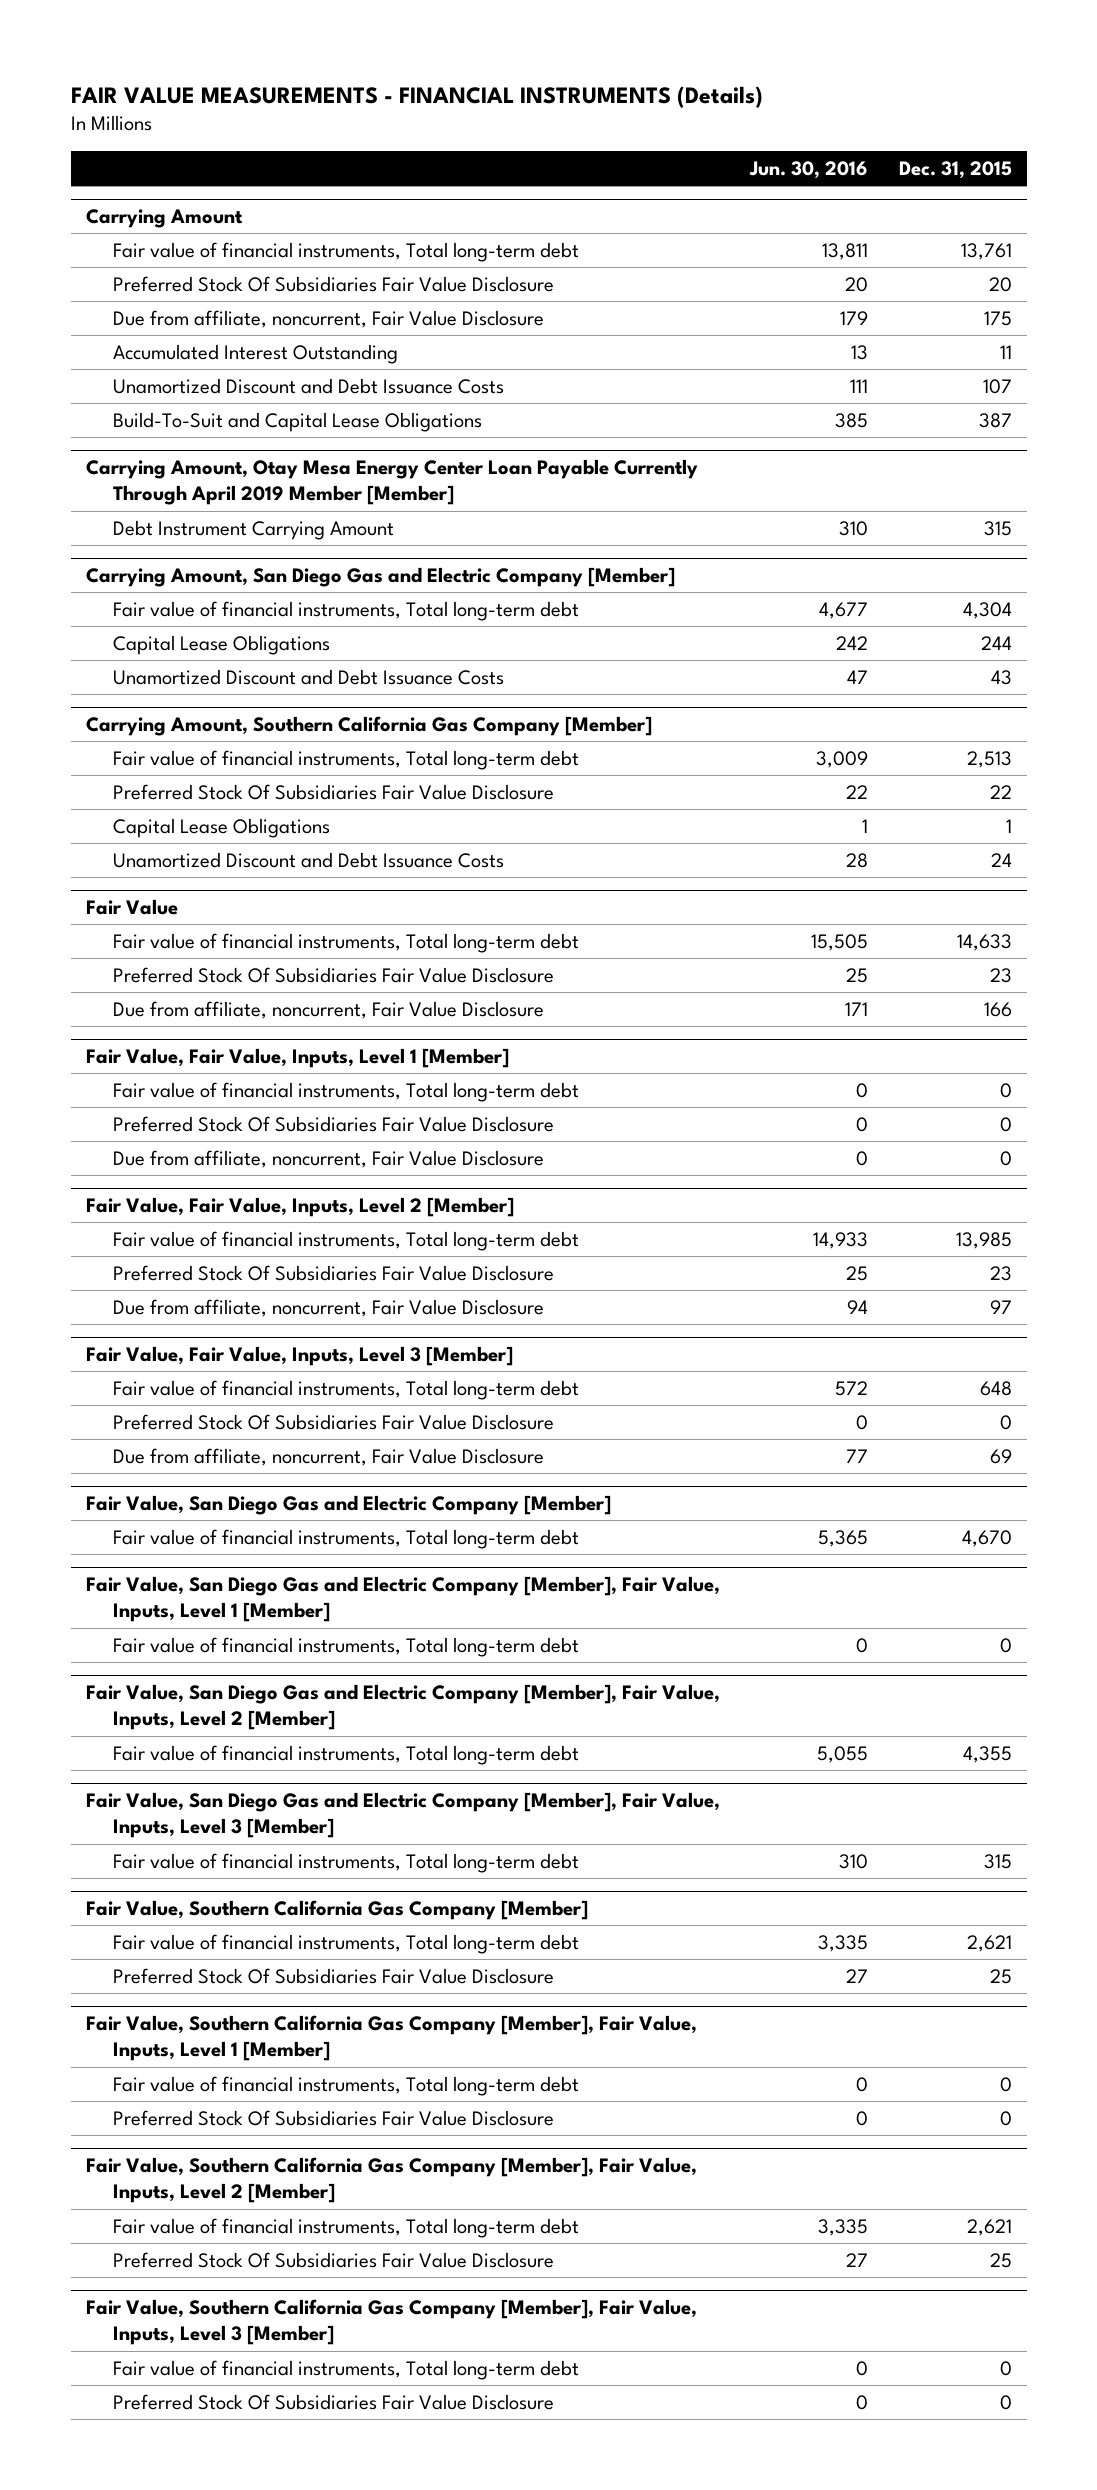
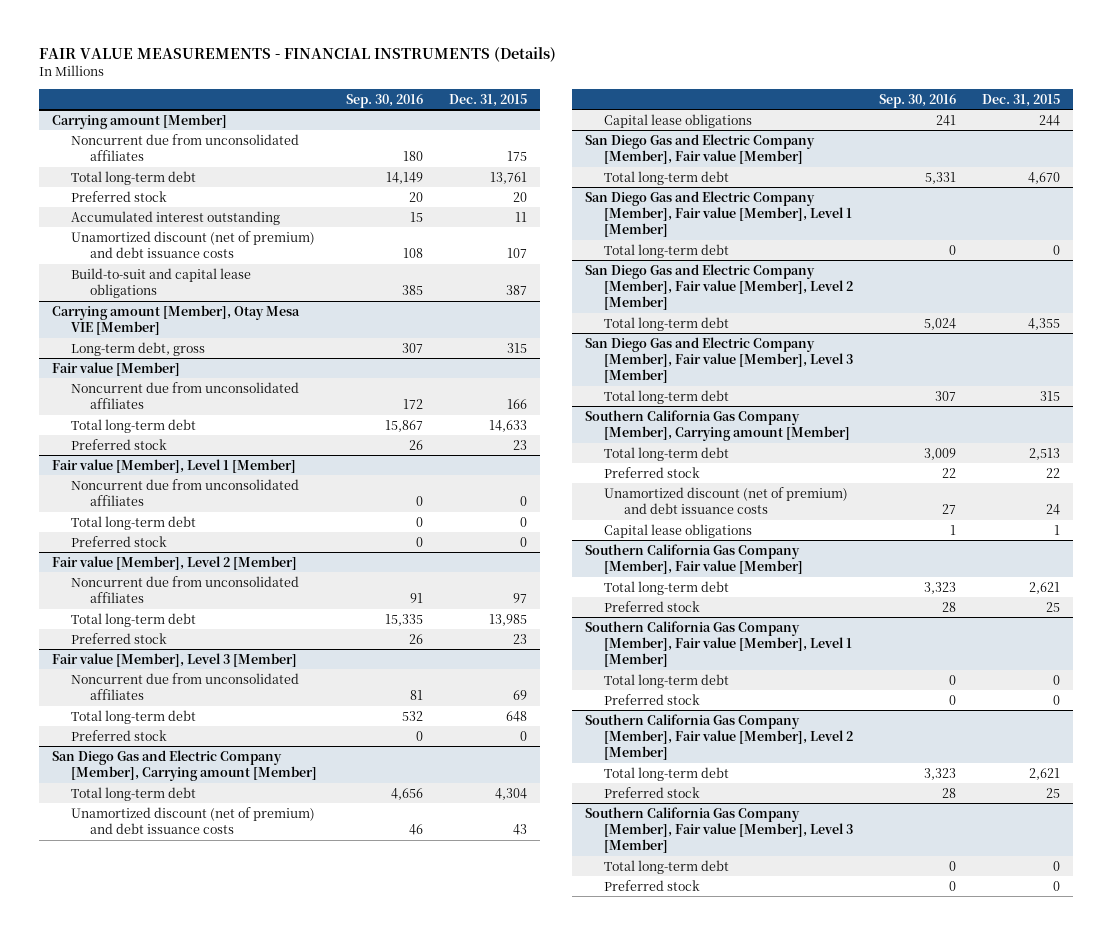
- | Jun. 30, 2016 | Dec. 31, 2015
+ | Sep. 30, 2016 | Dec. 31, 2015
- Carrying Amount
- Fair value of financial instruments, Total long-term debt | 13,811 | 13,761
- Preferred Stock Of Subsidiaries Fair Value Disclosure | 20 | 20
- Due from affiliate, noncurrent, Fair Value Disclosure | 179 | 175
- Accumulated Interest Outstanding | 13 | 11
- Unamortized Discount and Debt Issuance Costs | 111 | 107
- Build-To-Suit and Capital Lease Obligations | 385 | 387
- Carrying Amount, Otay Mesa Energy Center Loan Payable Currently Through April 2019 Member [Member]
- Debt Instrument Carrying Amount | 310 | 315
- Carrying Amount, San Diego Gas and Electric Company [Member]
- Fair value of financial instruments, Total long-term debt | 4,677 | 4,304
- Capital Lease Obligations | 242 | 244
- Unamortized Discount and Debt Issuance Costs | 47 | 43
- Carrying Amount, Southern California Gas Company [Member]
- Fair value of financial instruments, Total long-term debt | 3,009 | 2,513
- Preferred Stock Of Subsidiaries Fair Value Disclosure | 22 | 22
- Capital Lease Obligations | 1 | 1
- Unamortized Discount and Debt Issuance Costs | 28 | 24
- Fair Value
- Fair value of financial instruments, Total long-term debt | 15,505 | 14,633
- Preferred Stock Of Subsidiaries Fair Value Disclosure | 25 | 23
- Due from affiliate, noncurrent, Fair Value Disclosure | 171 | 166
- Fair Value, Fair Value, Inputs, Level 1 [Member]
- Fair value of financial instruments, Total long-term debt | 0 | 0
- Preferred Stock Of Subsidiaries Fair Value Disclosure | 0 | 0
- Due from affiliate, noncurrent, Fair Value Disclosure | 0 | 0
- Fair Value, Fair Value, Inputs, Level 2 [Member]
- Fair value of financial instruments, Total long-term debt | 14,933 | 13,985
- Preferred Stock Of Subsidiaries Fair Value Disclosure | 25 | 23
- Due from affiliate, noncurrent, Fair Value Disclosure | 94 | 97
- Fair Value, Fair Value, Inputs, Level 3 [Member]
- Fair value of financial instruments, Total long-term debt | 572 | 648
- Preferred Stock Of Subsidiaries Fair Value Disclosure | 0 | 0
- Due from affiliate, noncurrent, Fair Value Disclosure | 77 | 69
- Fair Value, San Diego Gas and Electric Company [Member]
- Fair value of financial instruments, Total long-term debt | 5,365 | 4,670
- Fair Value, San Diego Gas and Electric Company [Member], Fair Value, Inputs, Level 1 [Member]
- Fair value of financial instruments, Total long-term debt | 0 | 0
- Fair Value, San Diego Gas and Electric Company [Member], Fair Value, Inputs, Level 2 [Member]
- Fair value of financial instruments, Total long-term debt | 5,055 | 4,355
- Fair Value, San Diego Gas and Electric Company [Member], Fair Value, Inputs, Level 3 [Member]
- Fair value of financial instruments, Total long-term debt | 310 | 315
- Fair Value, Southern California Gas Company [Member]
- Fair value of financial instruments, Total long-term debt | 3,335 | 2,621
- Preferred Stock Of Subsidiaries Fair Value Disclosure | 27 | 25
- Fair Value, Southern California Gas Company [Member], Fair Value, Inputs, Level 1 [Member]
- Fair value of financial instruments, Total long-term debt | 0 | 0
- Preferred Stock Of Subsidiaries Fair Value Disclosure | 0 | 0
- Fair Value, Southern California Gas Company [Member], Fair Value, Inputs, Level 2 [Member]
- Fair value of financial instruments, Total long-term debt | 3,335 | 2,621
- Preferred Stock Of Subsidiaries Fair Value Disclosure | 27 | 25
- Fair Value, Southern California Gas Company [Member], Fair Value, Inputs, Level 3 [Member]
- Fair value of financial instruments, Total long-term debt | 0 | 0
- Preferred Stock Of Subsidiaries Fair Value Disclosure | 0 | 0
+ Carrying amount [Member]
+ Noncurrent due from unconsolidated affiliates | 180 | 175
+ Total long-term debt | 14,149 | 13,761
+ Preferred stock | 20 | 20
+ Accumulated interest outstanding | 15 | 11
+ Unamortized discount (net of premium) and debt issuance costs | 108 | 107
+ Build-to-suit and capital lease obligations | 385 | 387
+ Carrying amount [Member], Otay Mesa VIE [Member]
+ Long-term debt, gross | 307 | 315
+ Fair value [Member]
+ Noncurrent due from unconsolidated affiliates | 172 | 166
+ Total long-term debt | 15,867 | 14,633
+ Preferred stock | 26 | 23
+ Fair value [Member], Level 1 [Member]
+ Noncurrent due from unconsolidated affiliates | 0 | 0
+ Total long-term debt | 0 | 0
+ Preferred stock | 0 | 0
+ Fair value [Member], Level 2 [Member]
+ Noncurrent due from unconsolidated affiliates | 91 | 97
+ Total long-term debt | 15,335 | 13,985
+ Preferred stock | 26 | 23
+ Fair value [Member], Level 3 [Member]
+ Noncurrent due from unconsolidated affiliates | 81 | 69
+ Total long-term debt | 532 | 648
+ Preferred stock | 0 | 0
+ San Diego Gas and Electric Company [Member], Carrying amount [Member]
+ Total long-term debt | 4,656 | 4,304
+ Unamortized discount (net of premium) and debt issuance costs | 46 | 43
+ Capital lease obligations | 241 | 244
+ San Diego Gas and Electric Company [Member], Fair value [Member]
+ Total long-term debt | 5,331 | 4,670
+ San Diego Gas and Electric Company [Member], Fair value [Member], Level 1 [Member]
+ Total long-term debt | 0 | 0
+ San Diego Gas and Electric Company [Member], Fair value [Member], Level 2 [Member]
+ Total long-term debt | 5,024 | 4,355
+ San Diego Gas and Electric Company [Member], Fair value [Member], Level 3 [Member]
+ Total long-term debt | 307 | 315
+ Southern California Gas Company [Member], Carrying amount [Member]
+ Total long-term debt | 3,009 | 2,513
+ Preferred stock | 22 | 22
+ Unamortized discount (net of premium) and debt issuance costs | 27 | 24
+ Capital lease obligations | 1 | 1
+ Southern California Gas Company [Member], Fair value [Member]
+ Total long-term debt | 3,323 | 2,621
+ Preferred stock | 28 | 25
+ Southern California Gas Company [Member], Fair value [Member], Level 1 [Member]
+ Total long-term debt | 0 | 0
+ Preferred stock | 0 | 0
+ Southern California Gas Company [Member], Fair value [Member], Level 2 [Member]
+ Total long-term debt | 3,323 | 2,621
+ Preferred stock | 28 | 25
+ Southern California Gas Company [Member], Fair value [Member], Level 3 [Member]
+ Total long-term debt | 0 | 0
+ Preferred stock | 0 | 0

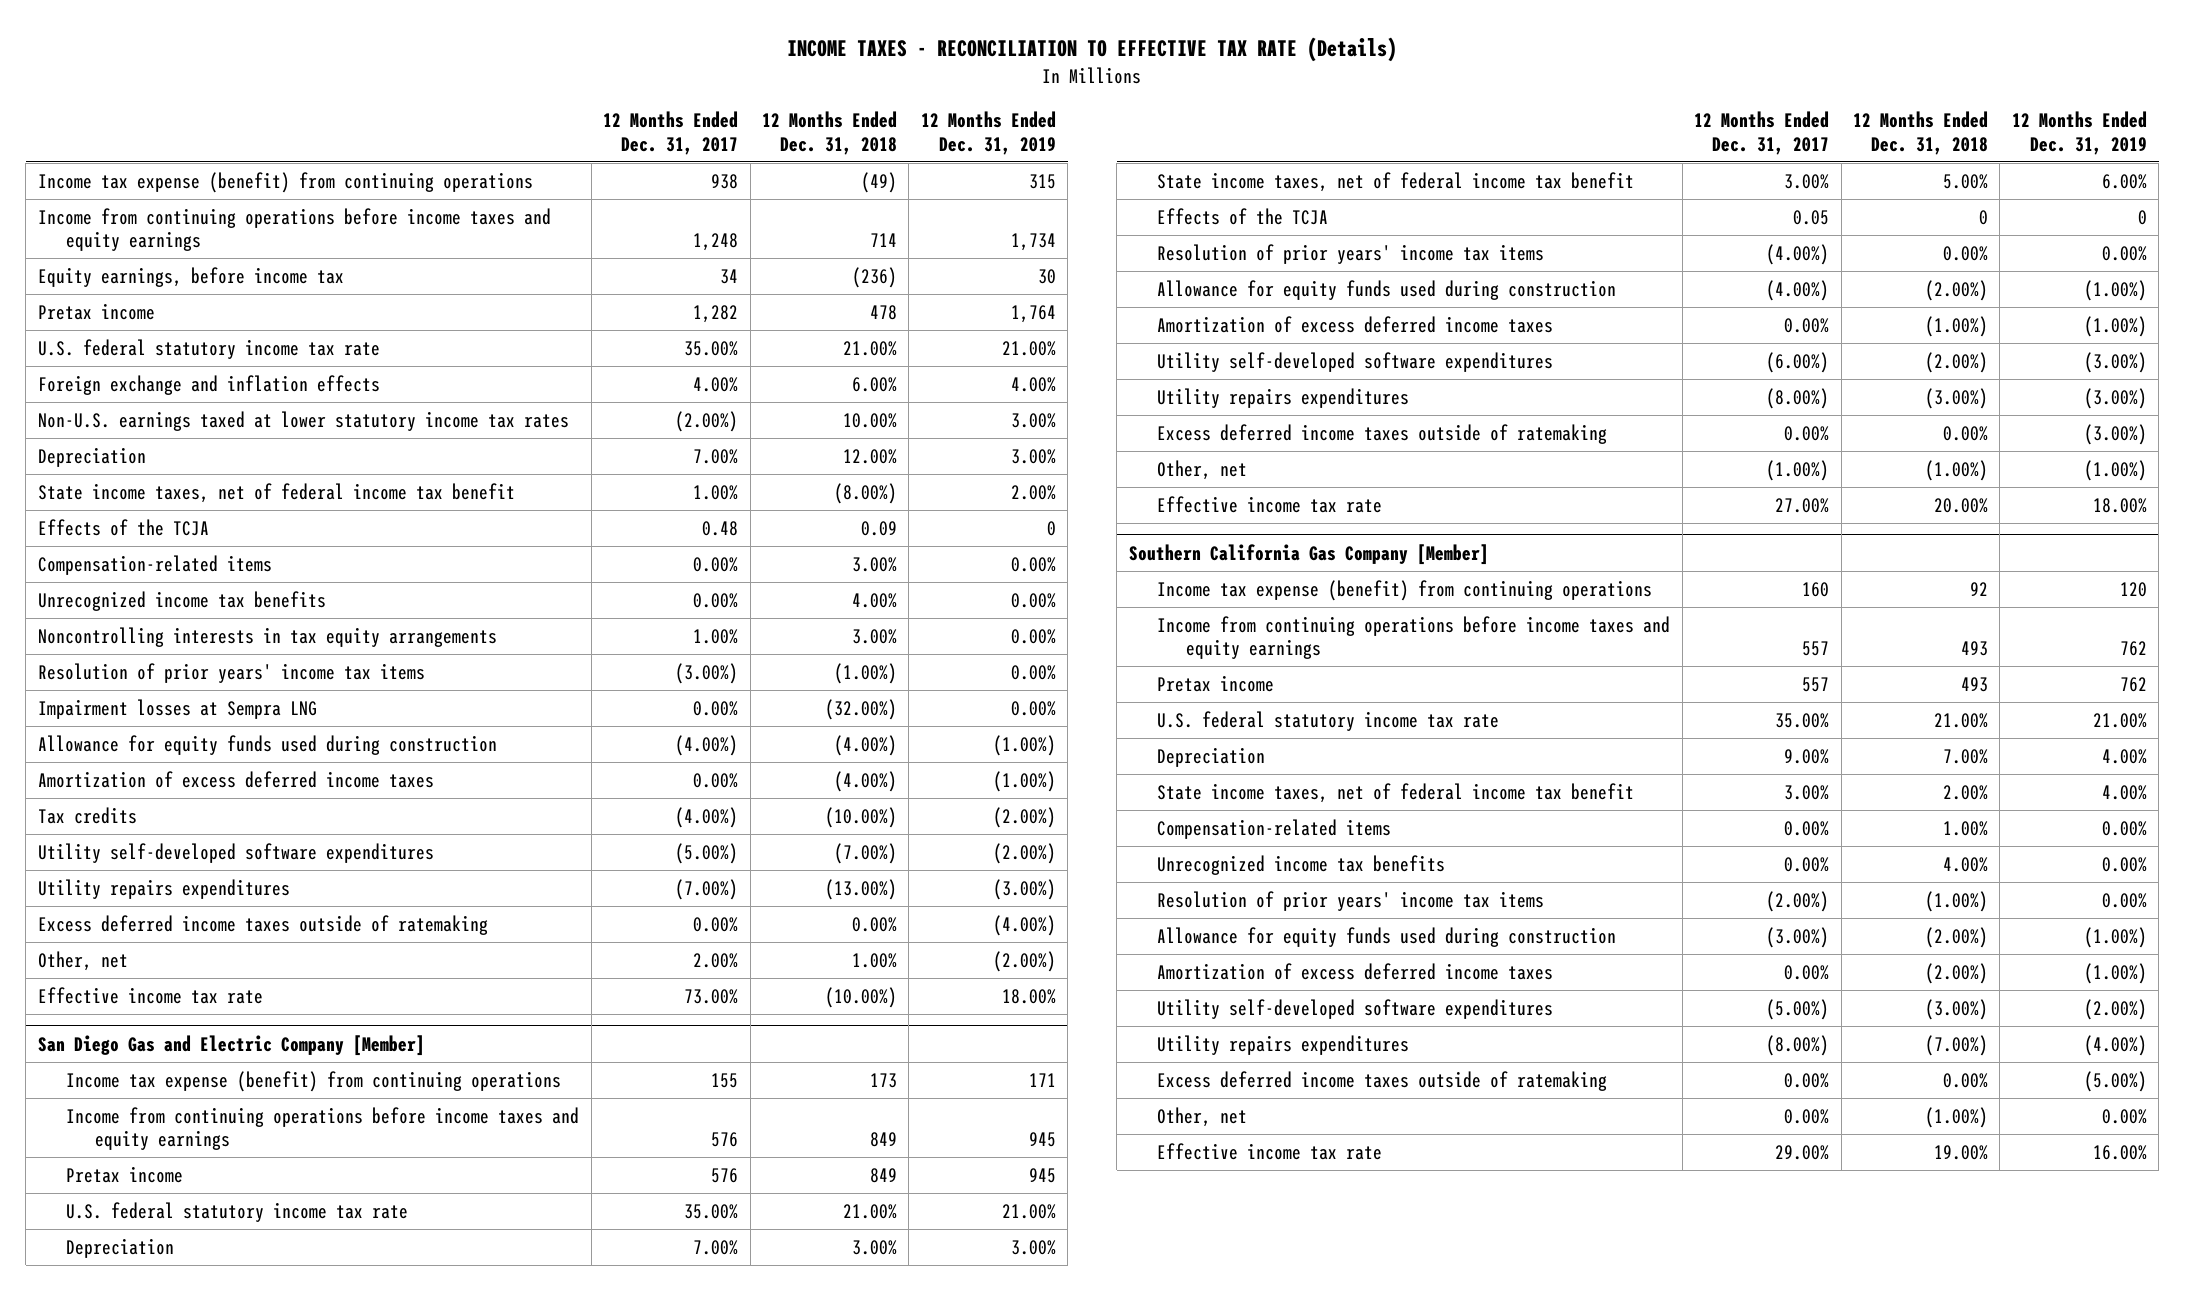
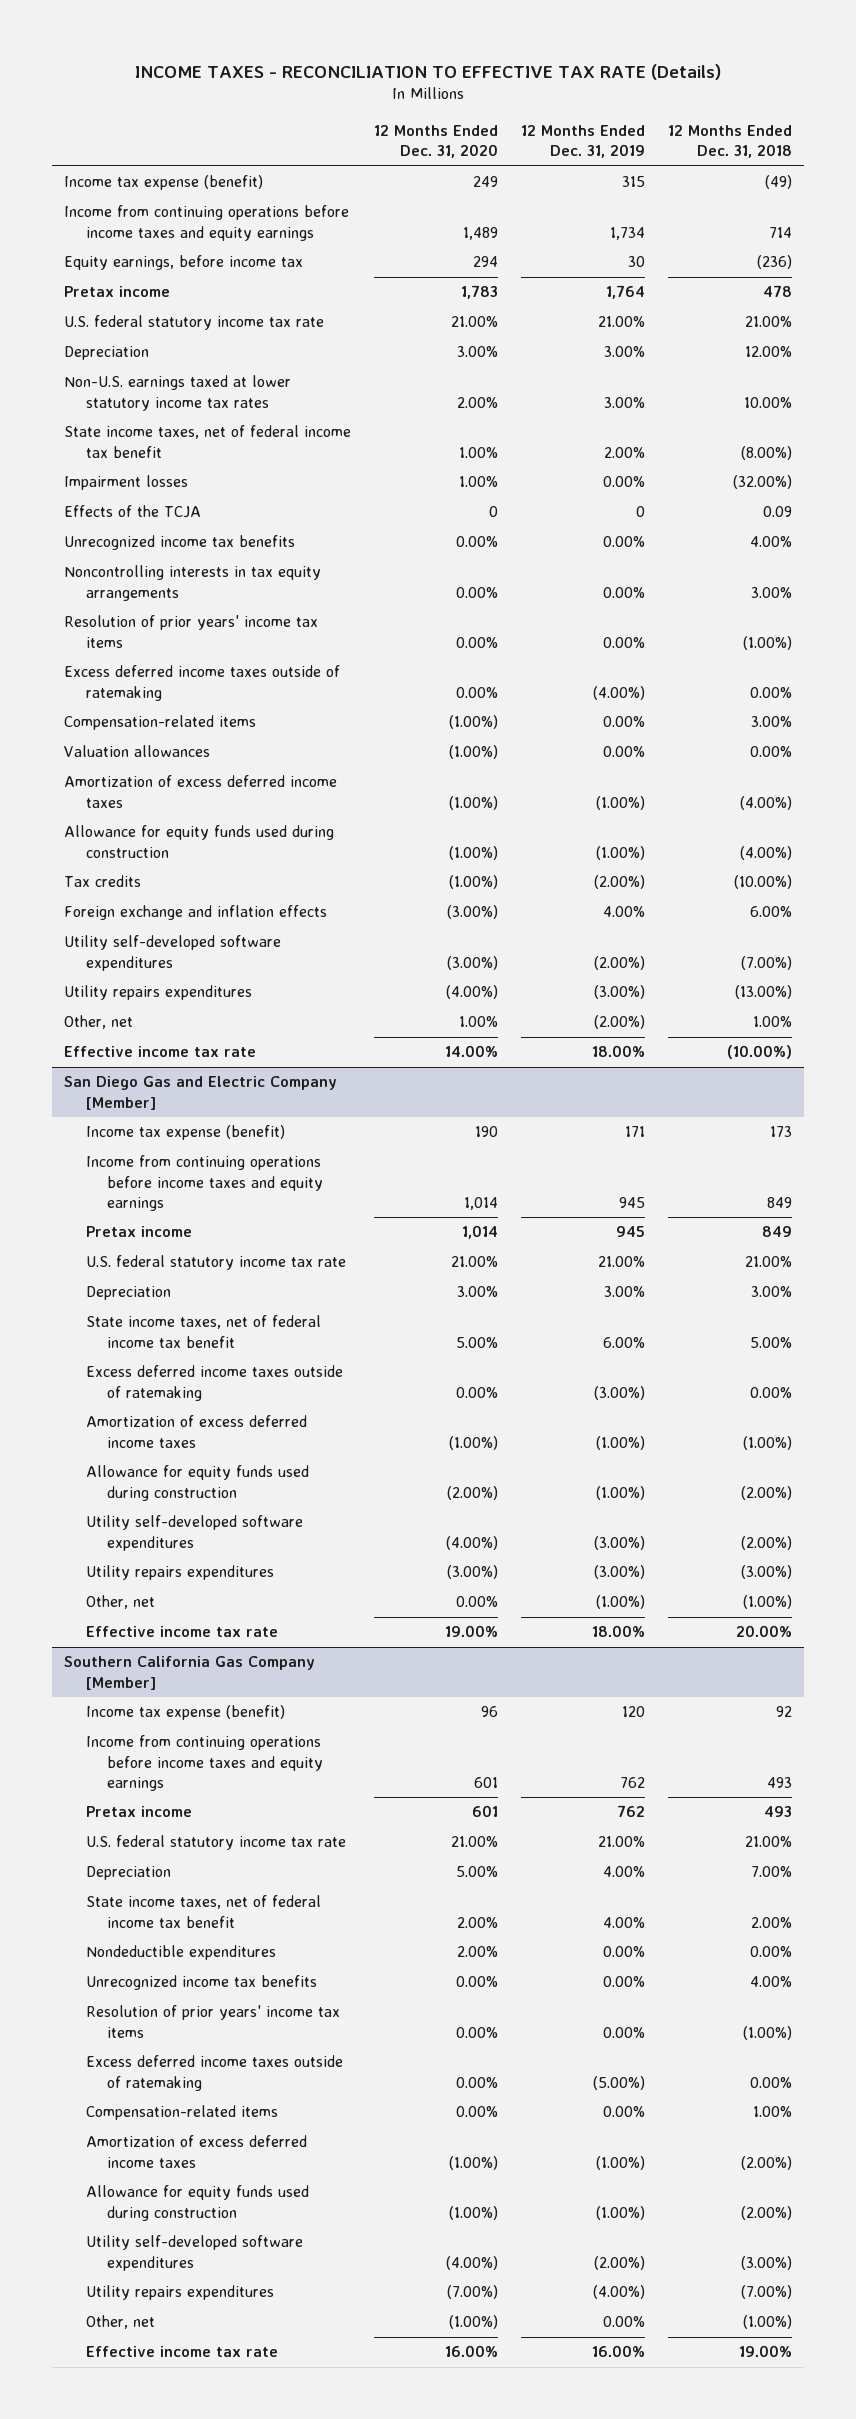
- | 12 Months Ended Dec. 31, 2017 | 12 Months Ended Dec. 31, 2018 | 12 Months Ended Dec. 31, 2019
+ | 12 Months Ended Dec. 31, 2020 | 12 Months Ended Dec. 31, 2019 | 12 Months Ended Dec. 31, 2018
- Income tax expense (benefit) from continuing operations | 938 | (49) | 315
+ Income tax expense (benefit) | 249 | 315 | (49)
moved down: Non-U.S. earnings taxed at lower statutory income tax rates | 2.00% | 3.00% | 10.00%
+ Impairment losses | 1.00% | 0.00% | (32.00%)
- Impairment losses at Sempra LNG | 0.00% | (32.00%) | 0.00%
moved up: Excess deferred income taxes outside of ratemaking | 0.00% | (4.00%) | 0.00%
moved down: Compensation-related items | (1.00%) | 0.00% | 3.00%
+ Valuation allowances | (1.00%) | 0.00% | 0.00%
moved down: Allowance for equity funds used during construction | (1.00%) | (1.00%) | (4.00%)
moved down: Foreign exchange and inflation effects | (3.00%) | 4.00% | 6.00%
@ San Diego Gas and Electric Company [Member]
- Income tax expense (benefit) from continuing operations | 155 | 173 | 171
+ Income tax expense (benefit) | 190 | 171 | 173
- Effects of the TCJA | 0.05 | 0 | 0
- Resolution of prior years' income tax items | (4.00%) | 0.00% | 0.00%
moved up: Excess deferred income taxes outside of ratemaking | 0.00% | (3.00%) | 0.00%
moved down: Allowance for equity funds used during construction | (2.00%) | (1.00%) | (2.00%)
@ Southern California Gas Company [Member]
- Income tax expense (benefit) from continuing operations | 160 | 92 | 120
+ Income tax expense (benefit) | 96 | 120 | 92
+ Nondeductible expenditures | 2.00% | 0.00% | 0.00%
moved up: Excess deferred income taxes outside of ratemaking | 0.00% | (5.00%) | 0.00%
moved down: Compensation-related items | 0.00% | 0.00% | 1.00%
moved down: Allowance for equity funds used during construction | (1.00%) | (1.00%) | (2.00%)

